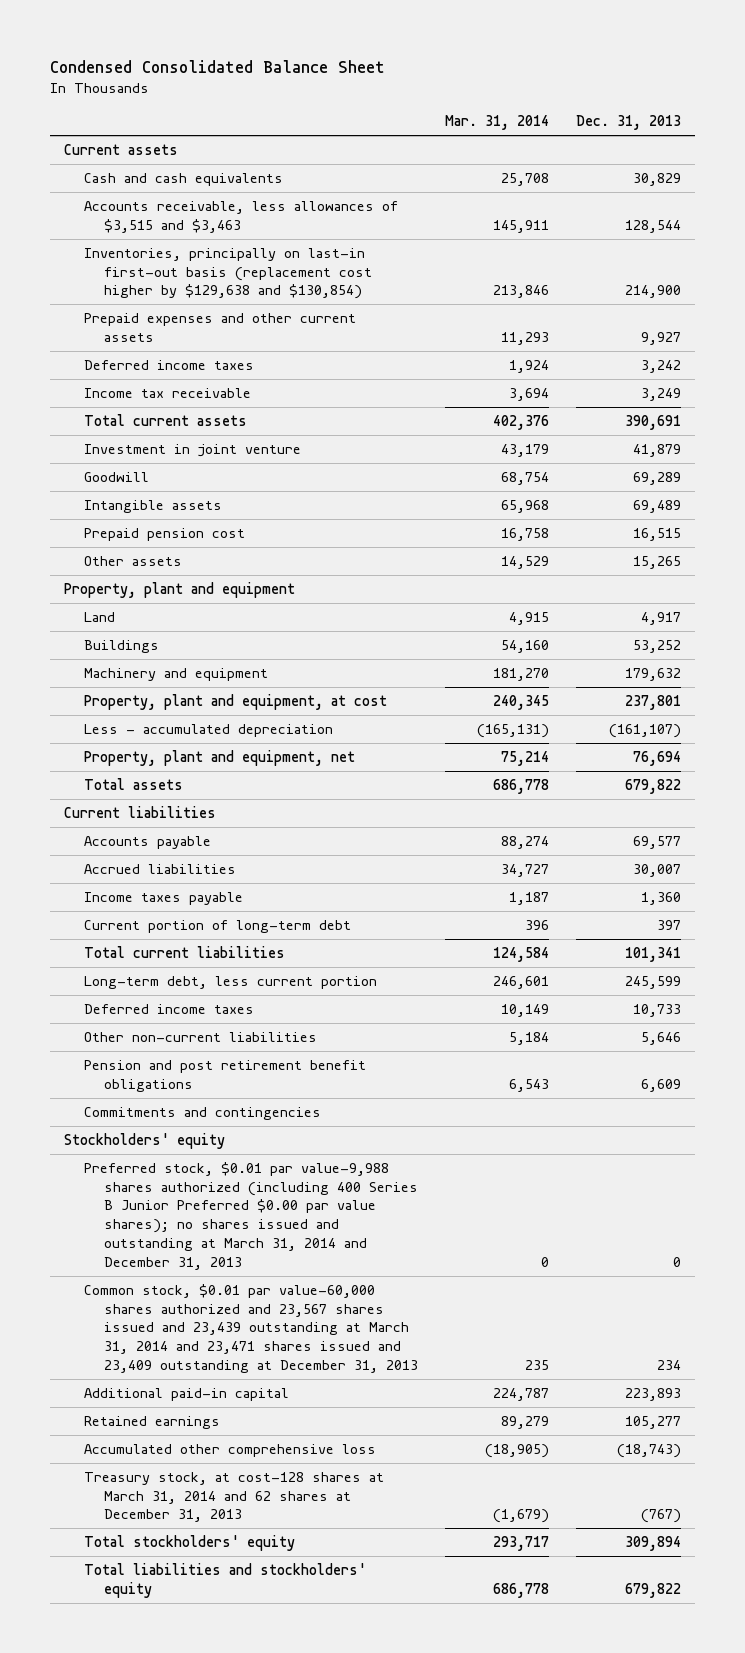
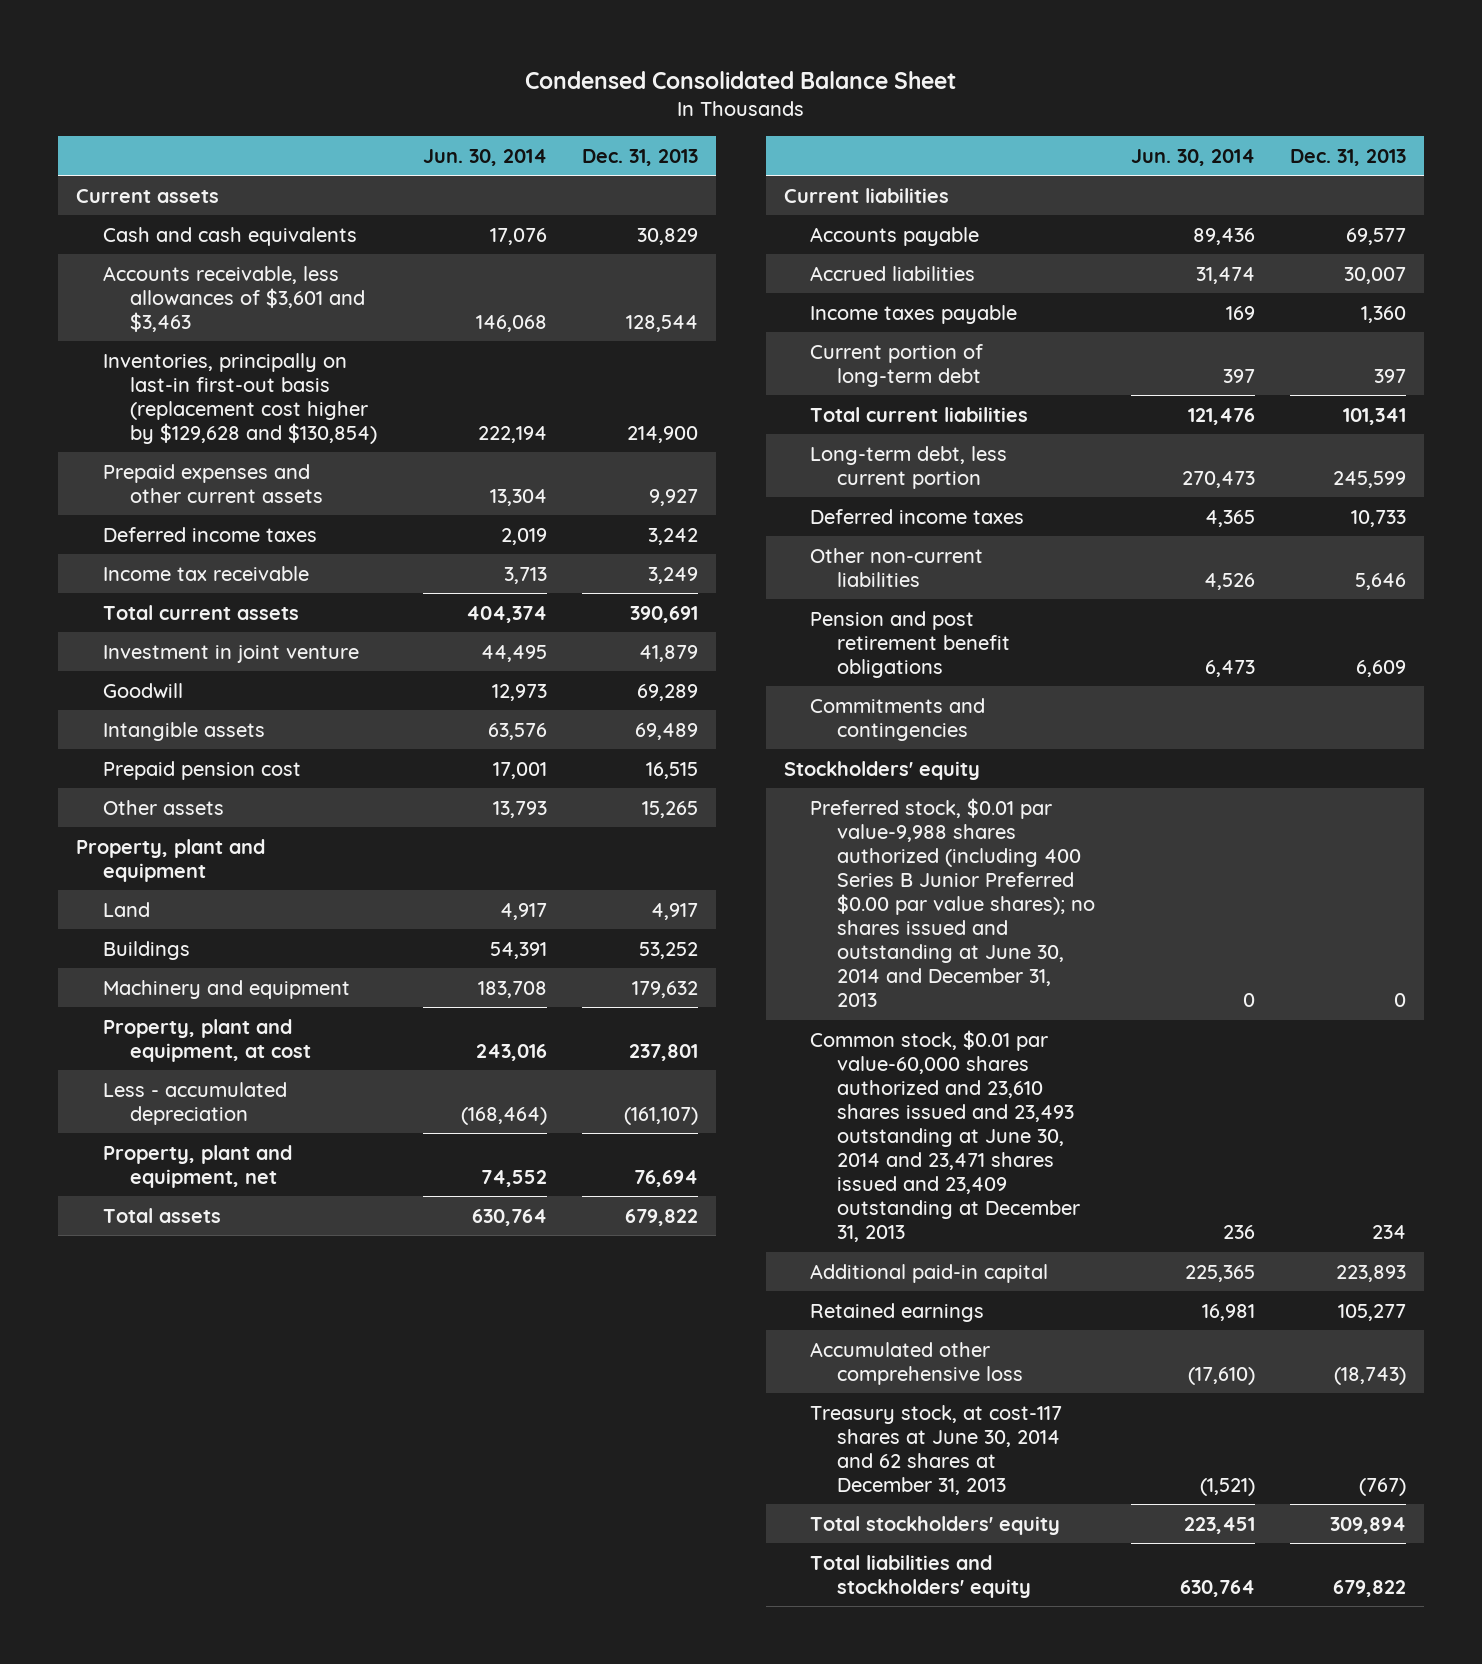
- | Mar. 31, 2014 | Dec. 31, 2013
+ | Jun. 30, 2014 | Dec. 31, 2013
- Accounts receivable, less allowances of $3,515 and $3,463 | 145,911 | 128,544
- Inventories, principally on last-in first-out basis (replacement cost higher by $129,638 and $130,854) | 213,846 | 214,900
+ Accounts receivable, less allowances of $3,601 and $3,463 | 146,068 | 128,544
+ Inventories, principally on last-in first-out basis (replacement cost higher by $129,628 and $130,854) | 222,194 | 214,900
- Preferred stock, $0.01 par value-9,988 shares authorized (including 400 Series B Junior Preferred $0.00 par value shares); no shares issued and outstanding at March 31, 2014 and December 31, 2013 | 0 | 0
- Common stock, $0.01 par value-60,000 shares authorized and 23,567 shares issued and 23,439 outstanding at March 31, 2014 and 23,471 shares issued and 23,409 outstanding at December 31, 2013 | 235 | 234
+ Preferred stock, $0.01 par value-9,988 shares authorized (including 400 Series B Junior Preferred $0.00 par value shares); no shares issued and outstanding at June 30, 2014 and December 31, 2013 | 0 | 0
+ Common stock, $0.01 par value-60,000 shares authorized and 23,610 shares issued and 23,493 outstanding at June 30, 2014 and 23,471 shares issued and 23,409 outstanding at December 31, 2013 | 236 | 234
- Treasury stock, at cost-128 shares at March 31, 2014 and 62 shares at December 31, 2013 | (1,679) | (767)
+ Treasury stock, at cost-117 shares at June 30, 2014 and 62 shares at December 31, 2013 | (1,521) | (767)

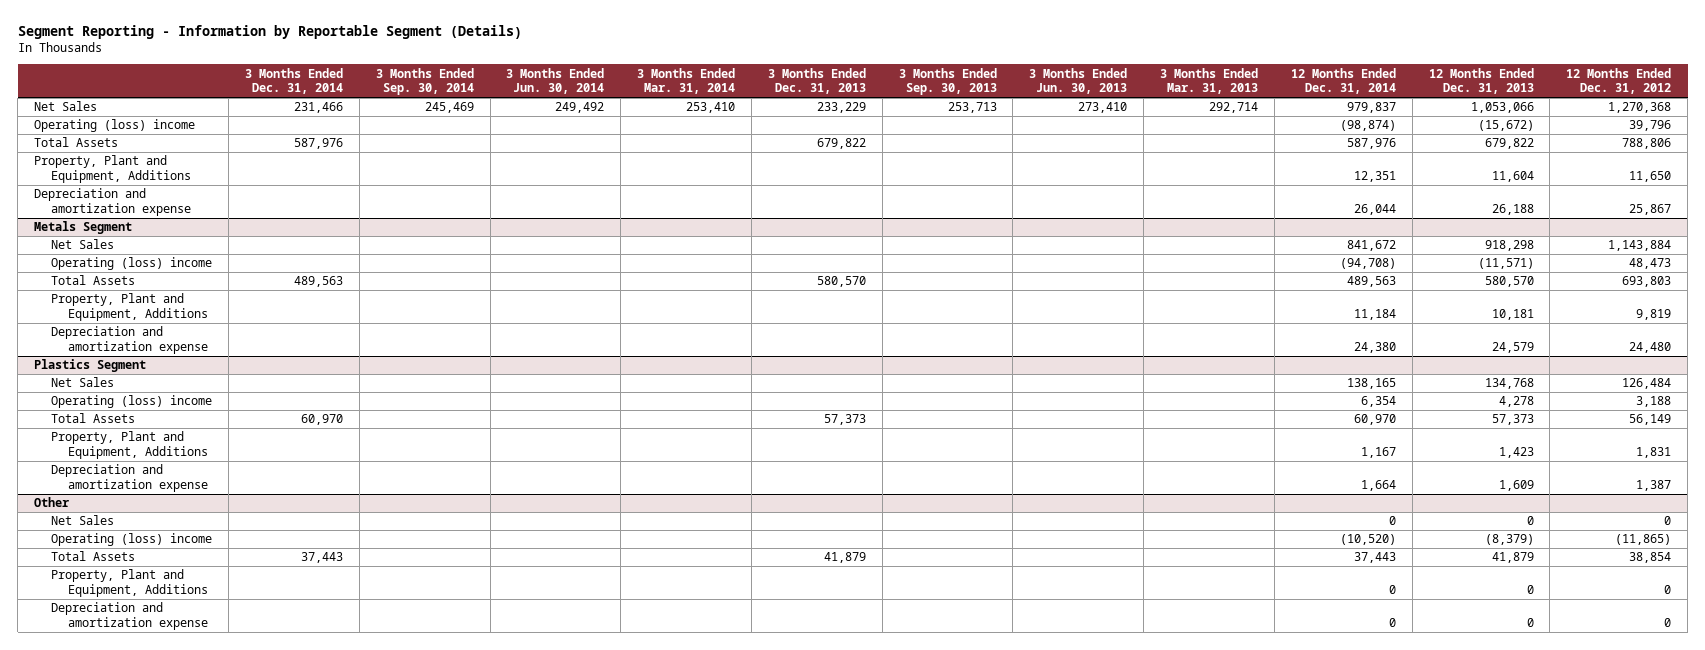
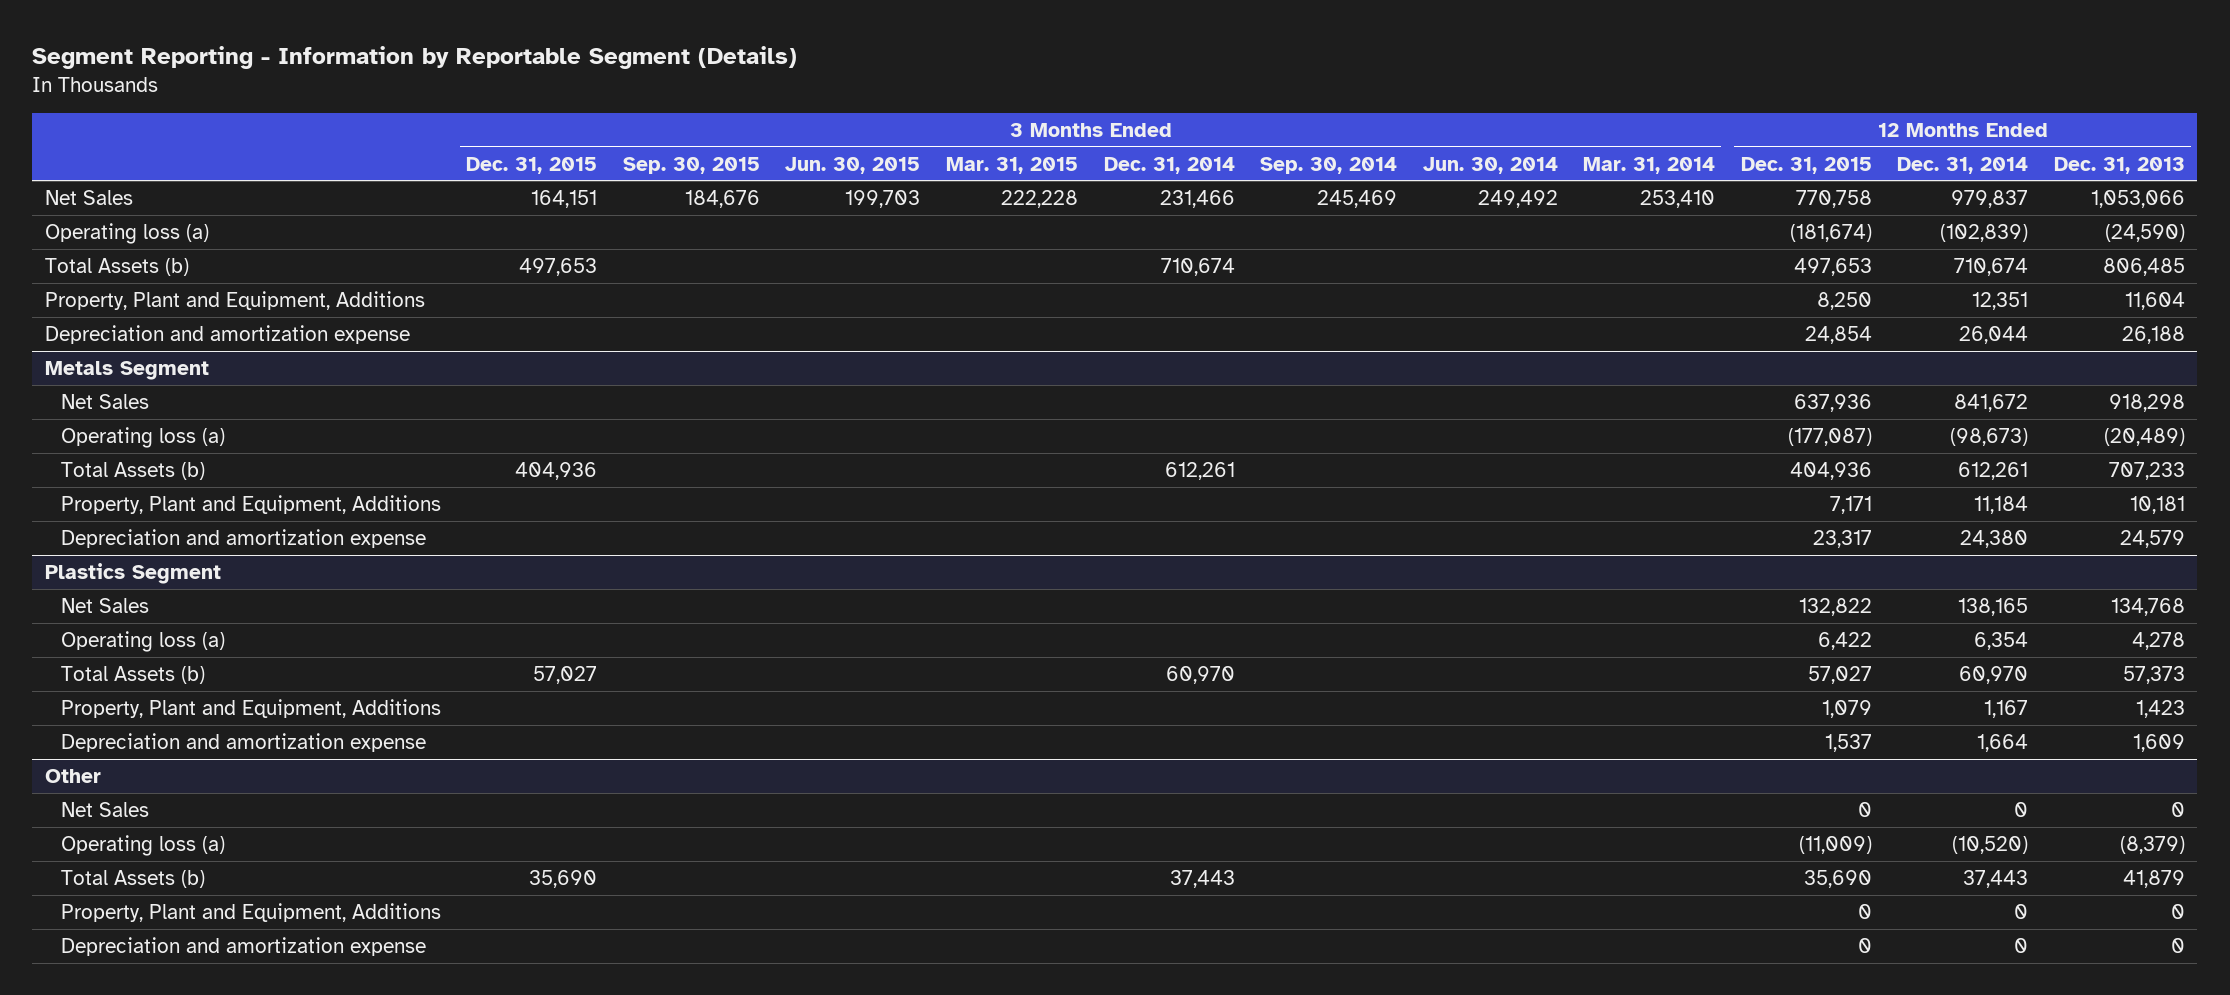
- | 3 Months Ended Dec. 31, 2014 | 3 Months Ended Sep. 30, 2014 | 3 Months Ended Jun. 30, 2014 | 3 Months Ended Mar. 31, 2014 | 3 Months Ended Dec. 31, 2013 | 3 Months Ended Sep. 30, 2013 | 3 Months Ended Jun. 30, 2013 | 3 Months Ended Mar. 31, 2013 | 12 Months Ended Dec. 31, 2014 | 12 Months Ended Dec. 31, 2013 | 12 Months Ended Dec. 31, 2012
+ | 3 Months Ended Dec. 31, 2015 | 3 Months Ended Sep. 30, 2015 | 3 Months Ended Jun. 30, 2015 | 3 Months Ended Mar. 31, 2015 | 3 Months Ended Dec. 31, 2014 | 3 Months Ended Sep. 30, 2014 | 3 Months Ended Jun. 30, 2014 | 3 Months Ended Mar. 31, 2014 | 12 Months Ended Dec. 31, 2015 | 12 Months Ended Dec. 31, 2014 | 12 Months Ended Dec. 31, 2013
- Operating (loss) income | | | | | | | | | (98,874) | (15,672) | 39,796
- Total Assets | 587,976 | | | | 679,822 | | | | 587,976 | 679,822 | 788,806
+ Operating loss (a) | | | | | | | | | (181,674) | (102,839) | (24,590)
+ Total Assets (b) | 497,653 | | | | 710,674 | | | | 497,653 | 710,674 | 806,485
@ Metals Segment
- Operating (loss) income | | | | | | | | | (94,708) | (11,571) | 48,473
- Total Assets | 489,563 | | | | 580,570 | | | | 489,563 | 580,570 | 693,803
+ Operating loss (a) | | | | | | | | | (177,087) | (98,673) | (20,489)
+ Total Assets (b) | 404,936 | | | | 612,261 | | | | 404,936 | 612,261 | 707,233
@ Plastics Segment
- Operating (loss) income | | | | | | | | | 6,354 | 4,278 | 3,188
- Total Assets | 60,970 | | | | 57,373 | | | | 60,970 | 57,373 | 56,149
+ Operating loss (a) | | | | | | | | | 6,422 | 6,354 | 4,278
+ Total Assets (b) | 57,027 | | | | 60,970 | | | | 57,027 | 60,970 | 57,373
@ Other
- Operating (loss) income | | | | | | | | | (10,520) | (8,379) | (11,865)
- Total Assets | 37,443 | | | | 41,879 | | | | 37,443 | 41,879 | 38,854
+ Operating loss (a) | | | | | | | | | (11,009) | (10,520) | (8,379)
+ Total Assets (b) | 35,690 | | | | 37,443 | | | | 35,690 | 37,443 | 41,879

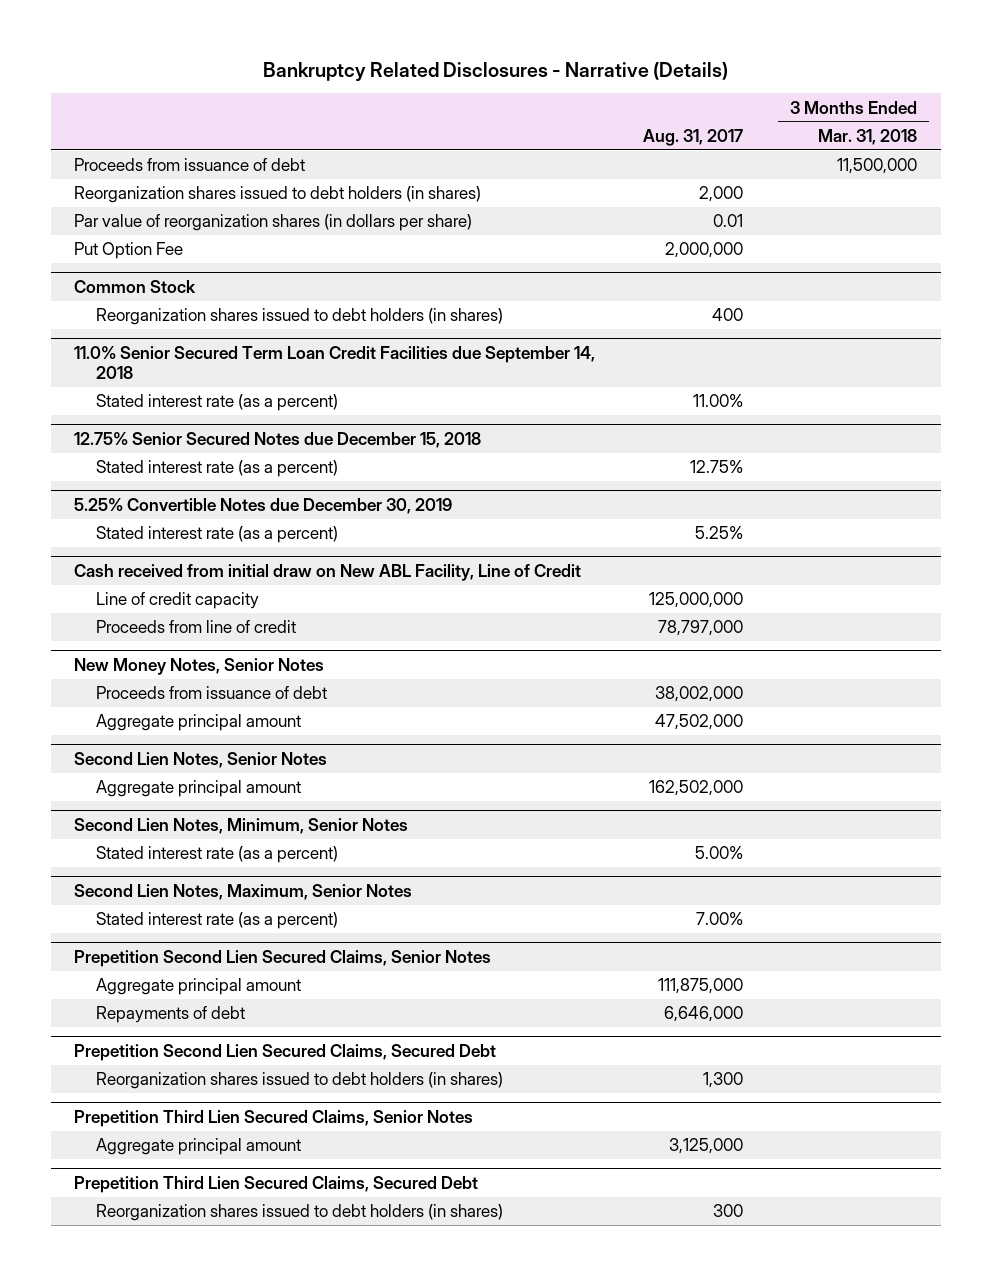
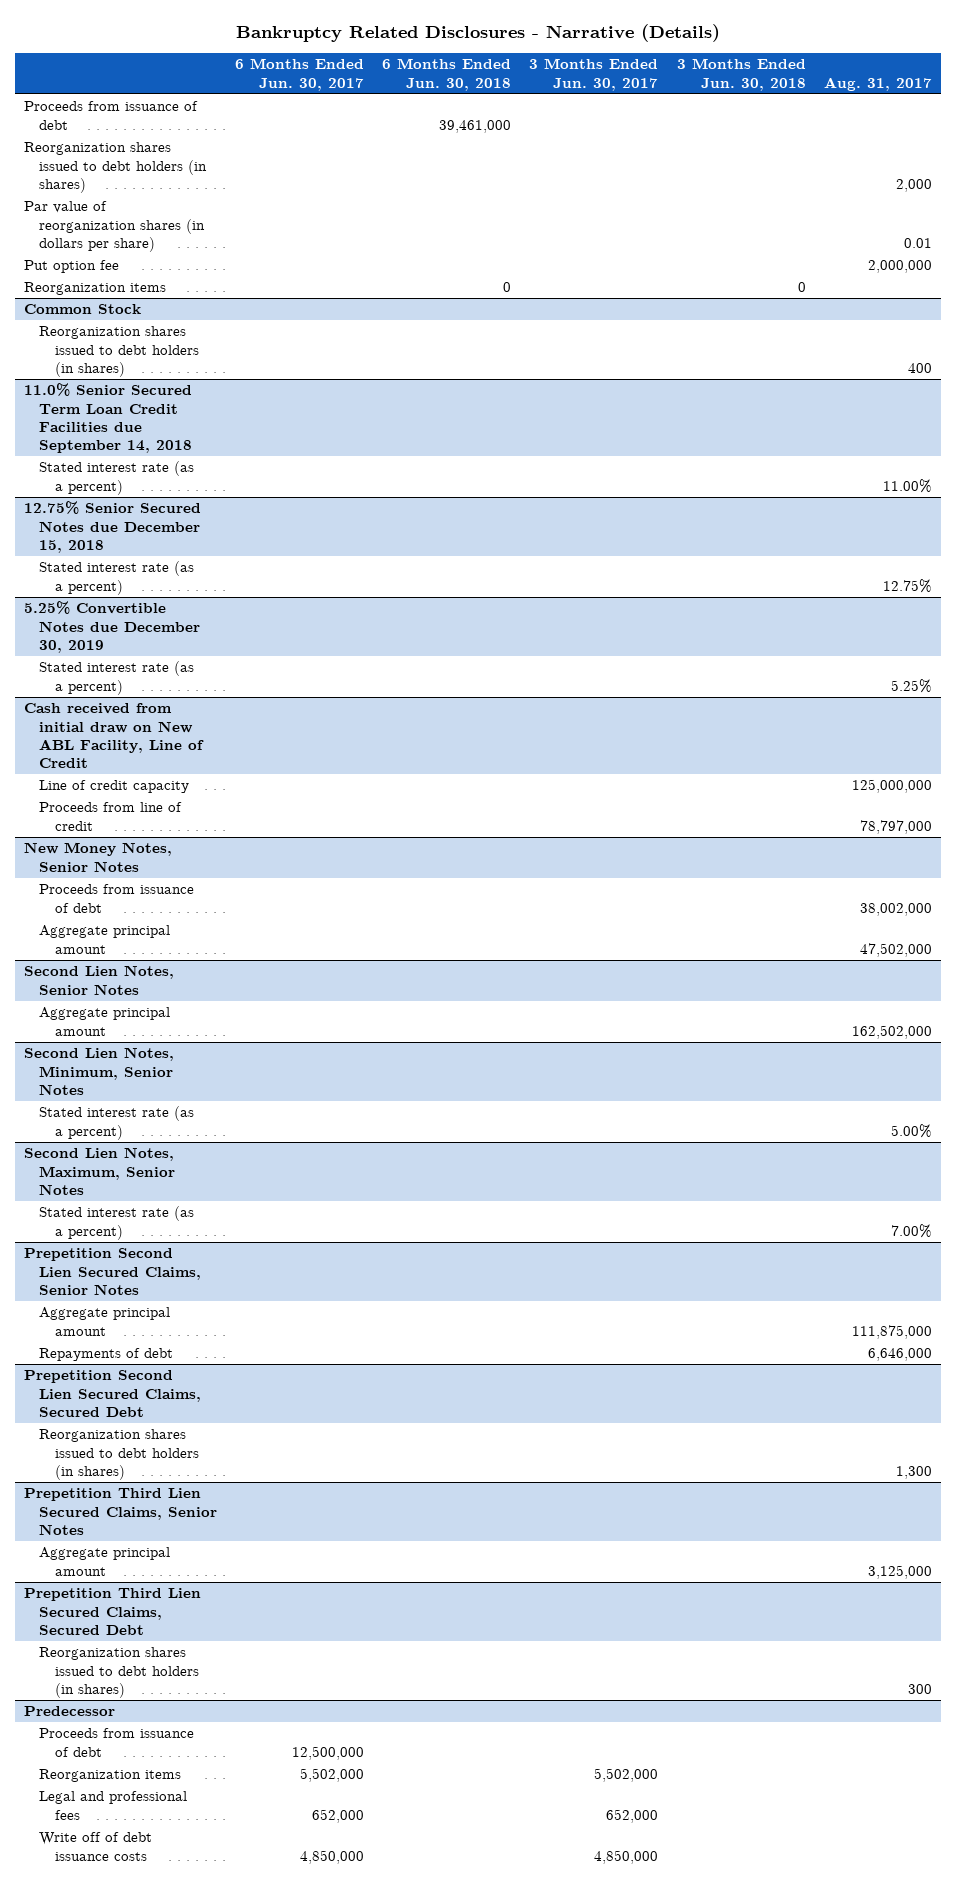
- | Aug. 31, 2017 | 3 Months Ended Mar. 31, 2018
+ | 6 Months Ended Jun. 30, 2017 | 6 Months Ended Jun. 30, 2018 | 3 Months Ended Jun. 30, 2017 | 3 Months Ended Jun. 30, 2018 | Aug. 31, 2017
- Put Option Fee | 2,000,000 |
+ Put option fee | | | | | 2,000,000
+ Reorganization items | | 0 | | 0 |
+ Predecessor
+ Proceeds from issuance of debt | 12,500,000 | | | |
+ Reorganization items | 5,502,000 | | 5,502,000 | |
+ Legal and professional fees | 652,000 | | 652,000 | |
+ Write off of debt issuance costs | 4,850,000 | | 4,850,000 | |

